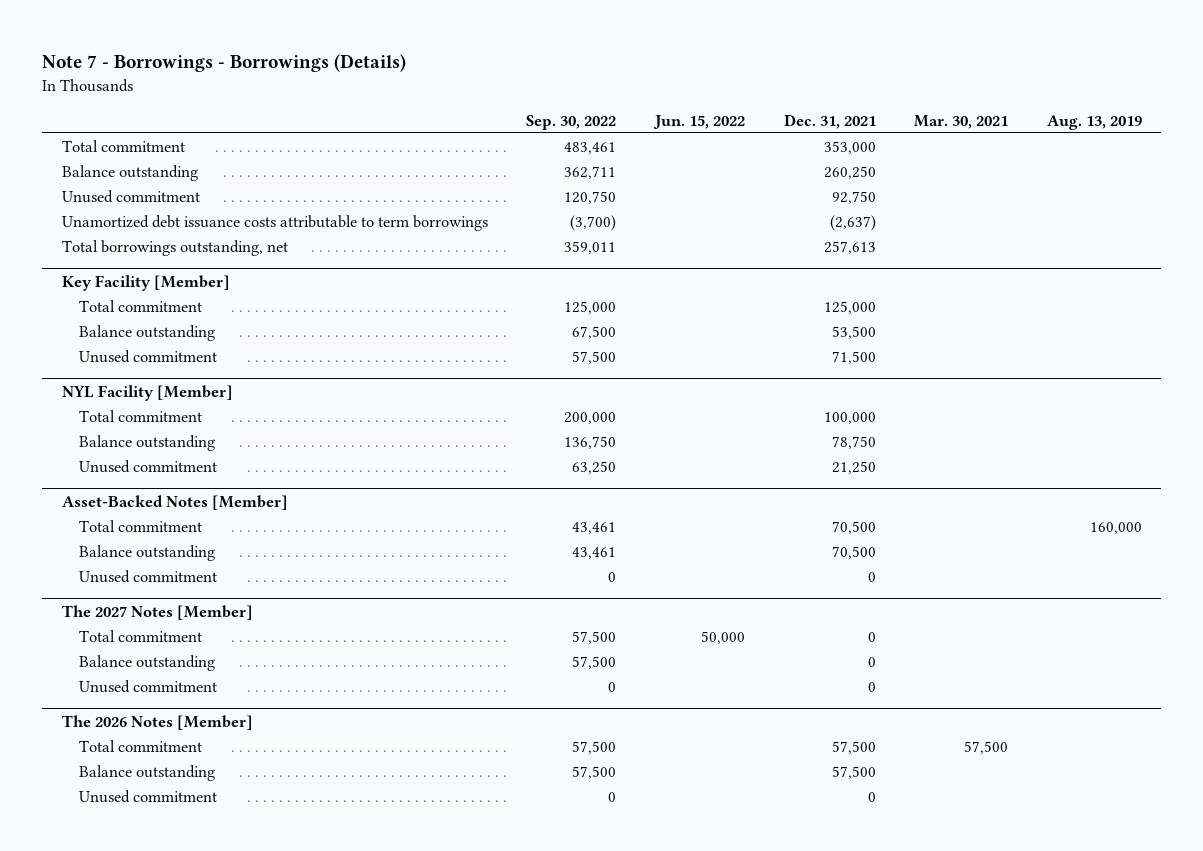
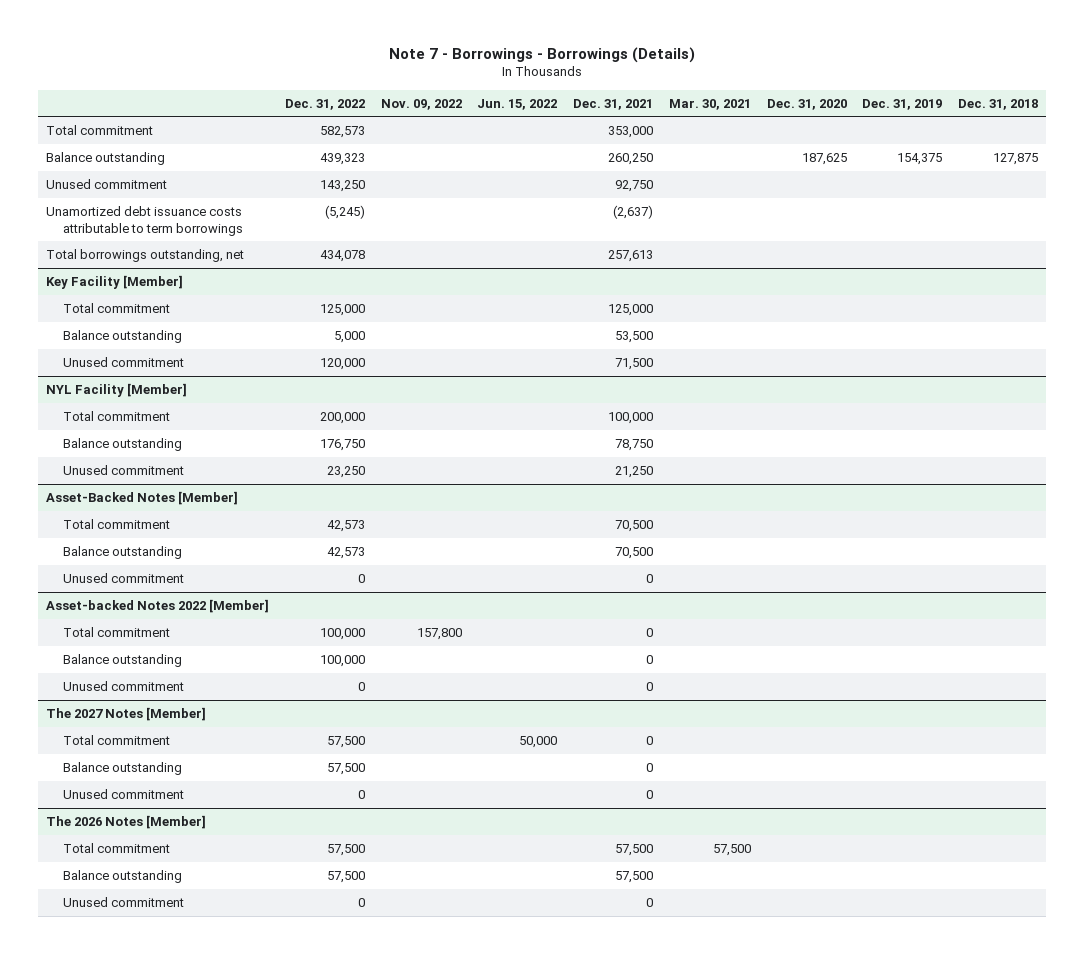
- | Sep. 30, 2022 | Jun. 15, 2022 | Dec. 31, 2021 | Mar. 30, 2021 | Aug. 13, 2019
+ | Dec. 31, 2022 | Nov. 09, 2022 | Jun. 15, 2022 | Dec. 31, 2021 | Mar. 30, 2021 | Dec. 31, 2020 | Dec. 31, 2019 | Dec. 31, 2018
+ Asset-backed Notes 2022 [Member]
+ Total commitment | 100,000 | 157,800 | | 0 | | | |
+ Balance outstanding | 100,000 | | | 0 | | | |
+ Unused commitment | 0 | | | 0 | | | |

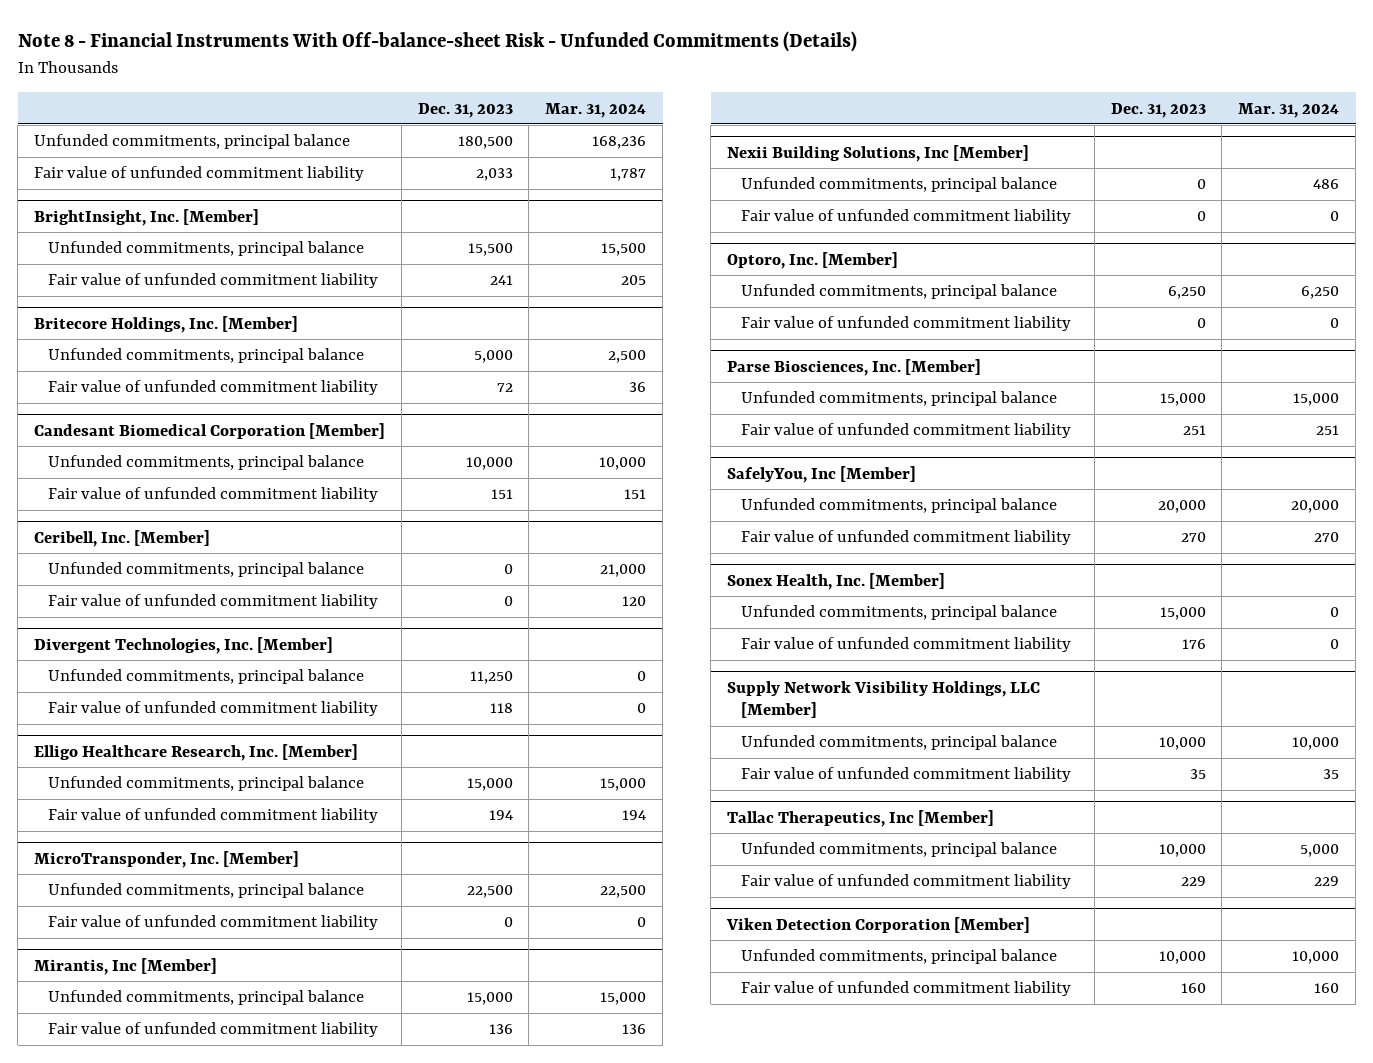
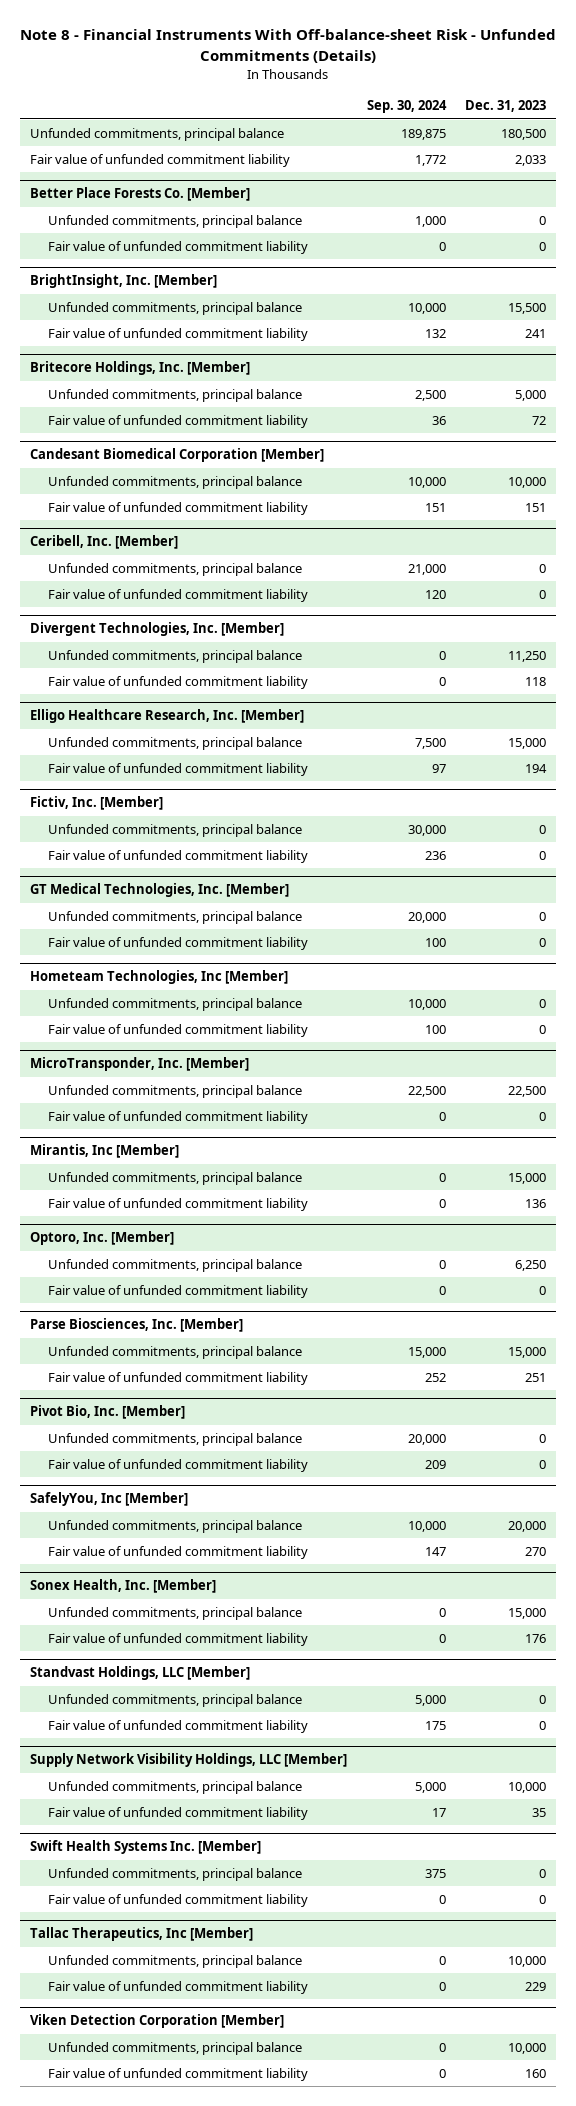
- | Dec. 31, 2023 | Mar. 31, 2024
+ | Sep. 30, 2024 | Dec. 31, 2023
+ Better Place Forests Co. [Member]
+ Unfunded commitments, principal balance | 1,000 | 0
+ Fair value of unfunded commitment liability | 0 | 0
+ Fictiv, Inc. [Member]
+ Unfunded commitments, principal balance | 30,000 | 0
+ Fair value of unfunded commitment liability | 236 | 0
+ GT Medical Technologies, Inc. [Member]
+ Unfunded commitments, principal balance | 20,000 | 0
+ Fair value of unfunded commitment liability | 100 | 0
+ Hometeam Technologies, Inc [Member]
+ Unfunded commitments, principal balance | 10,000 | 0
+ Fair value of unfunded commitment liability | 100 | 0
- Nexii Building Solutions, Inc [Member]
- Unfunded commitments, principal balance | 0 | 486
- Fair value of unfunded commitment liability | 0 | 0
+ Pivot Bio, Inc. [Member]
+ Unfunded commitments, principal balance | 20,000 | 0
+ Fair value of unfunded commitment liability | 209 | 0
+ Standvast Holdings, LLC [Member]
+ Unfunded commitments, principal balance | 5,000 | 0
+ Fair value of unfunded commitment liability | 175 | 0
+ Swift Health Systems Inc. [Member]
+ Unfunded commitments, principal balance | 375 | 0
+ Fair value of unfunded commitment liability | 0 | 0

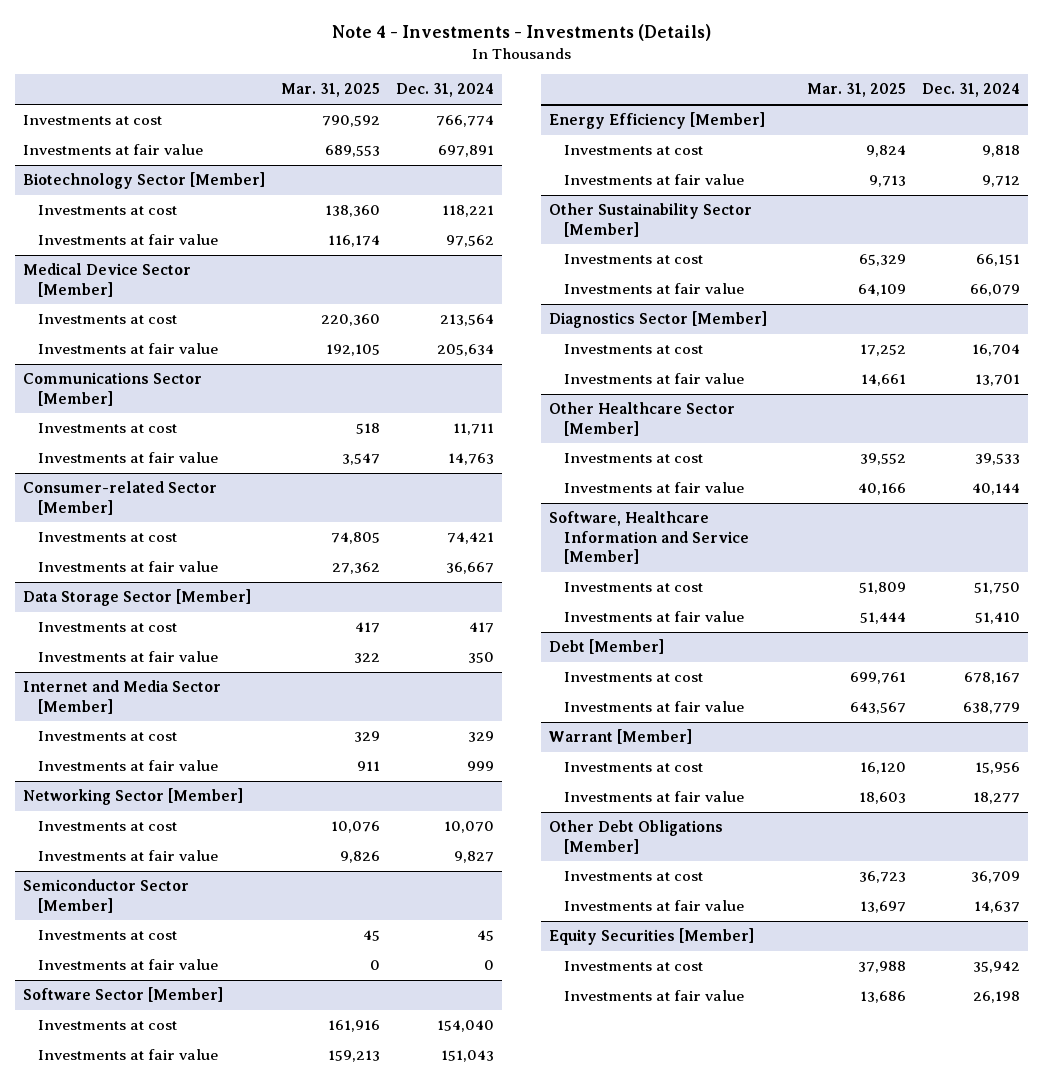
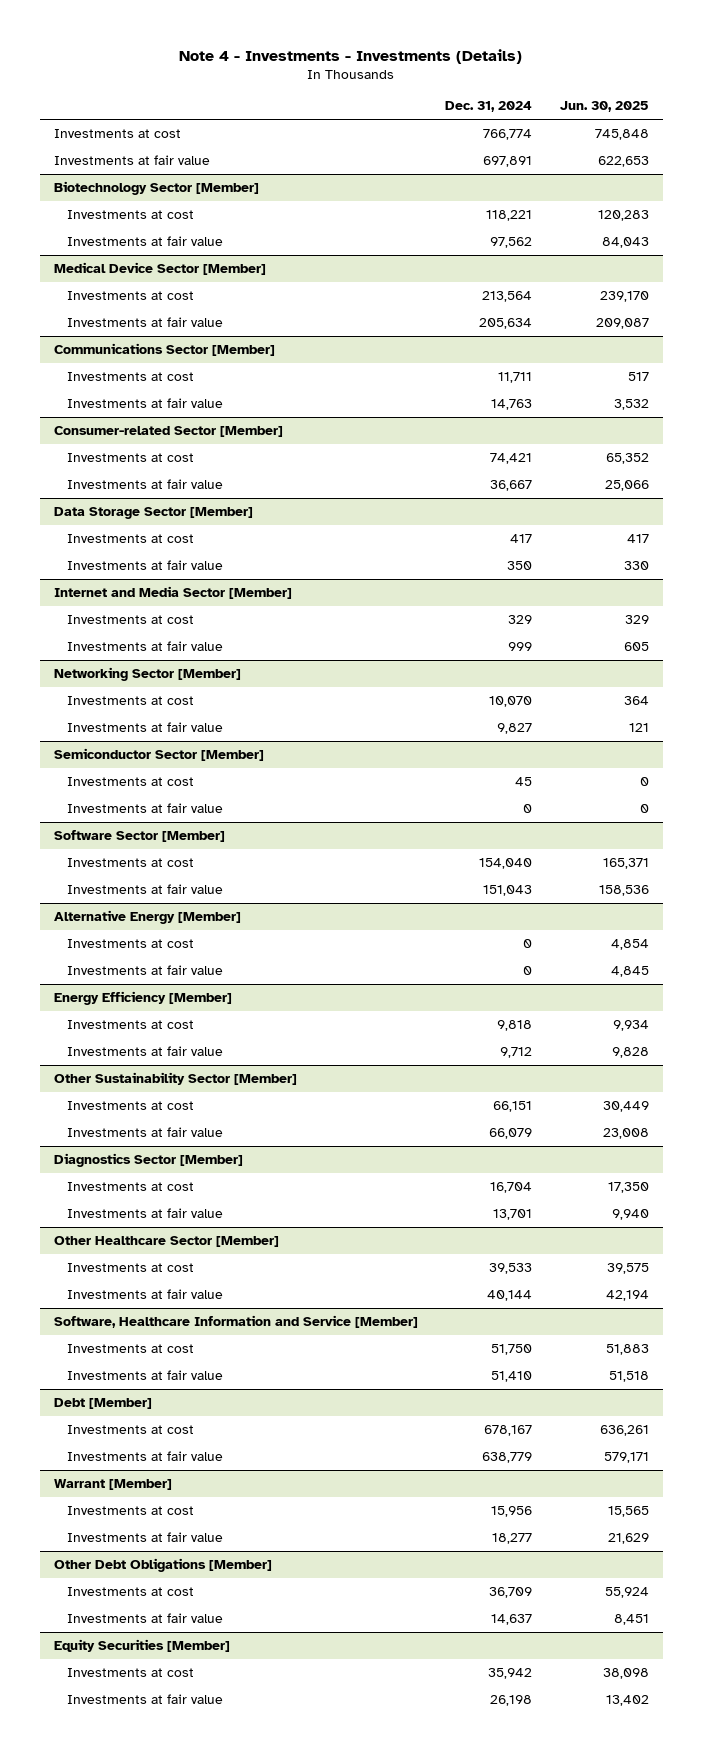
- | Mar. 31, 2025 | Dec. 31, 2024
+ | Dec. 31, 2024 | Jun. 30, 2025
+ Alternative Energy [Member]
+ Investments at cost | 0 | 4,854
+ Investments at fair value | 0 | 4,845

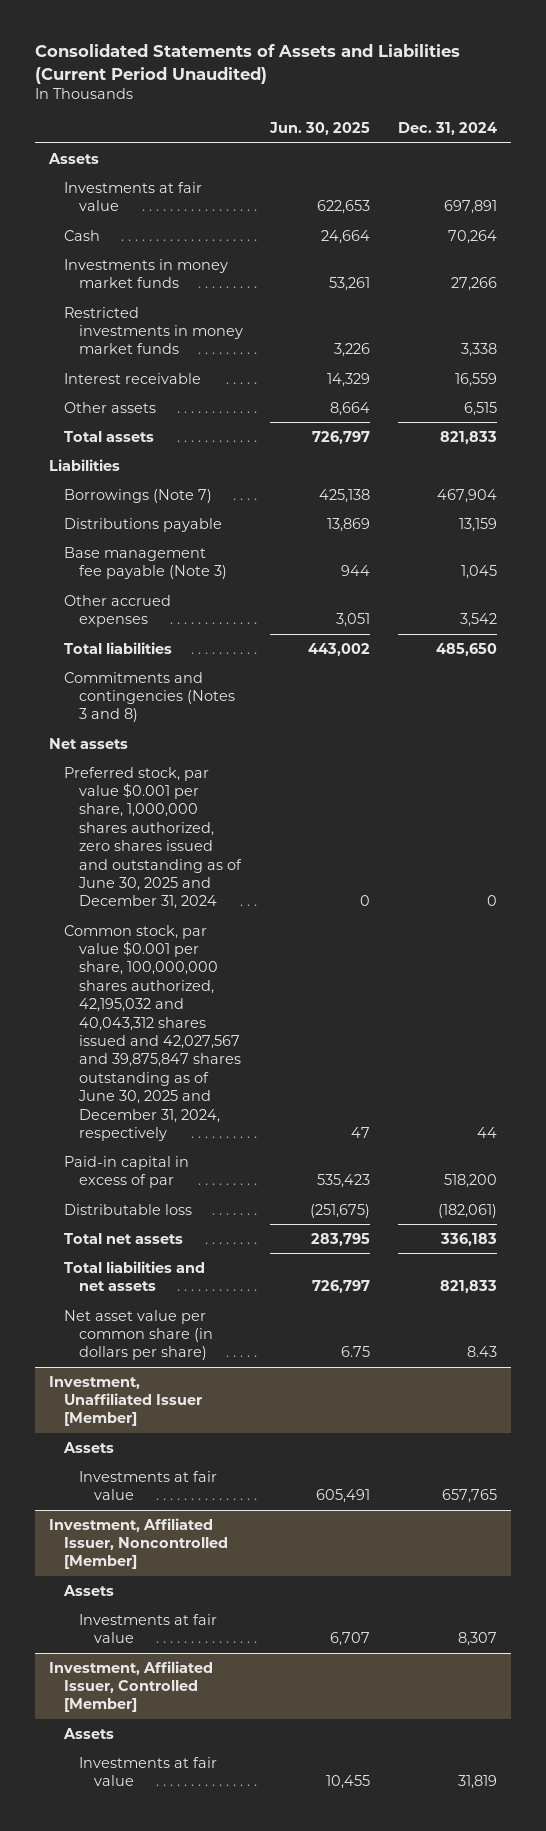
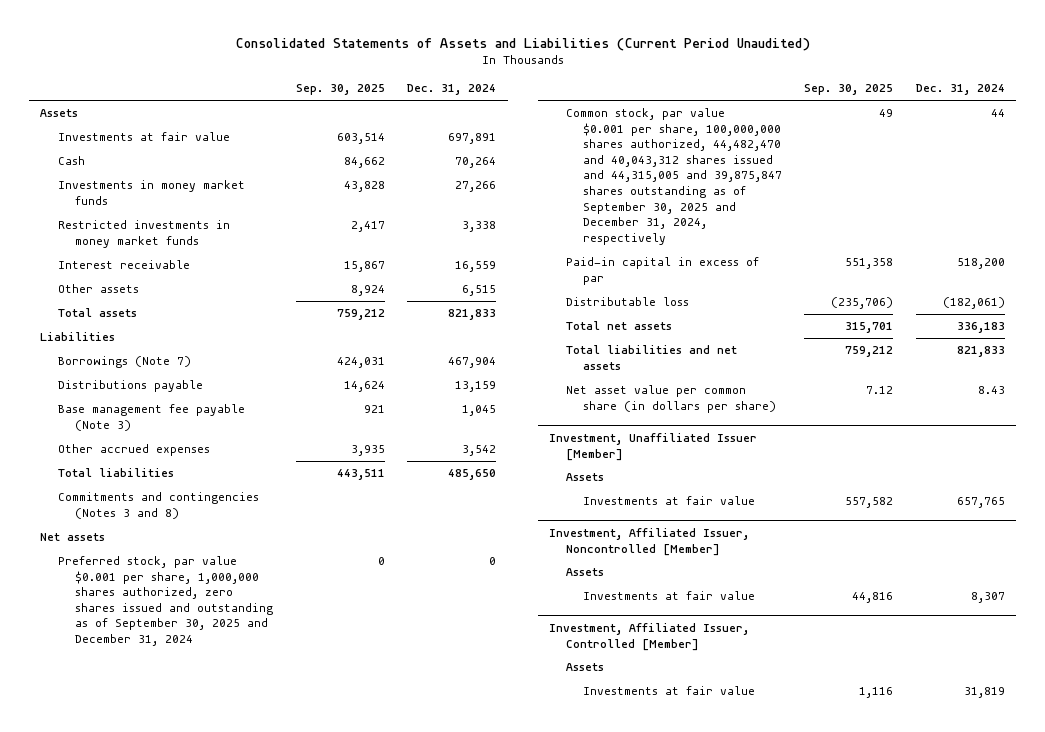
- | Jun. 30, 2025 | Dec. 31, 2024
+ | Sep. 30, 2025 | Dec. 31, 2024
- Preferred stock, par value $0.001 per share, 1,000,000 shares authorized, zero shares issued and outstanding as of June 30, 2025 and December 31, 2024 | 0 | 0
- Common stock, par value $0.001 per share, 100,000,000 shares authorized, 42,195,032 and 40,043,312 shares issued and 42,027,567 and 39,875,847 shares outstanding as of June 30, 2025 and December 31, 2024, respectively | 47 | 44
+ Preferred stock, par value $0.001 per share, 1,000,000 shares authorized, zero shares issued and outstanding as of September 30, 2025 and December 31, 2024 | 0 | 0
+ Common stock, par value $0.001 per share, 100,000,000 shares authorized, 44,482,470 and 40,043,312 shares issued and 44,315,005 and 39,875,847 shares outstanding as of September 30, 2025 and December 31, 2024, respectively | 49 | 44

